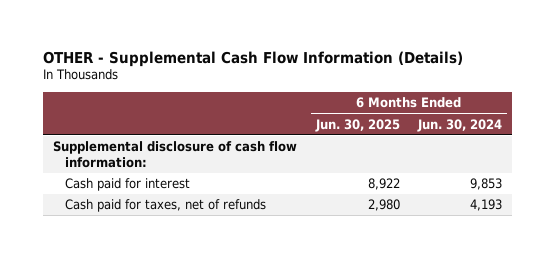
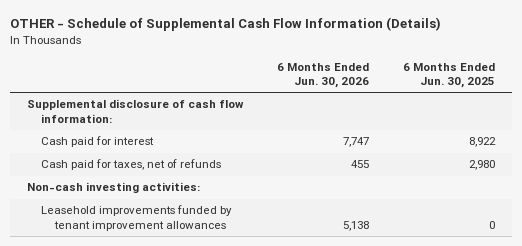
- OTHER - Supplemental Cash Flow Information (Details)
+ OTHER - Schedule of Supplemental Cash Flow Information (Details)
- | 6 Months Ended Jun. 30, 2025 | 6 Months Ended Jun. 30, 2024
+ | 6 Months Ended Jun. 30, 2026 | 6 Months Ended Jun. 30, 2025
+ Non-cash investing activities:
+ Leasehold improvements funded by tenant improvement allowances | 5,138 | 0

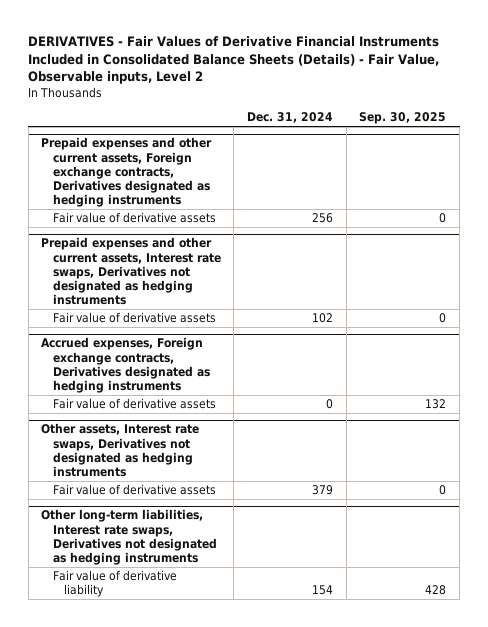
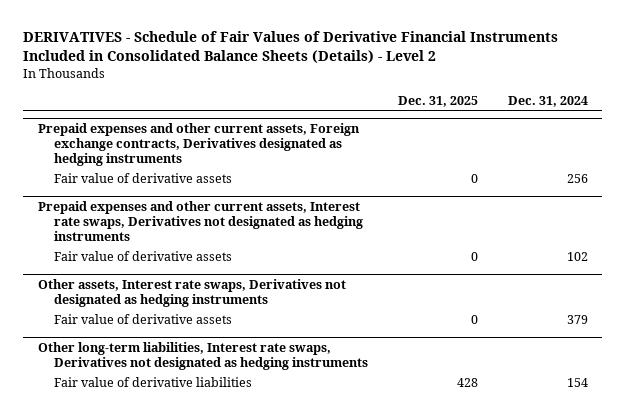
- DERIVATIVES - Fair Values of Derivative Financial Instruments Included in Consolidated Balance Sheets (Details) - Fair Value, Observable inputs, Level 2
+ DERIVATIVES - Schedule of Fair Values of Derivative Financial Instruments Included in Consolidated Balance Sheets (Details) - Level 2
- | Dec. 31, 2024 | Sep. 30, 2025
+ | Dec. 31, 2025 | Dec. 31, 2024
- Accrued expenses, Foreign exchange contracts, Derivatives designated as hedging instruments
- Fair value of derivative assets | 0 | 132
@ Other long-term liabilities, Interest rate swaps, Derivatives not designated as hedging instruments
- Fair value of derivative liability | 154 | 428
+ Fair value of derivative liabilities | 428 | 154

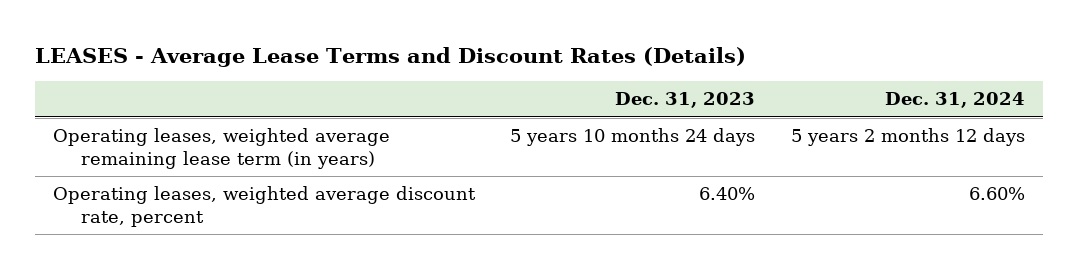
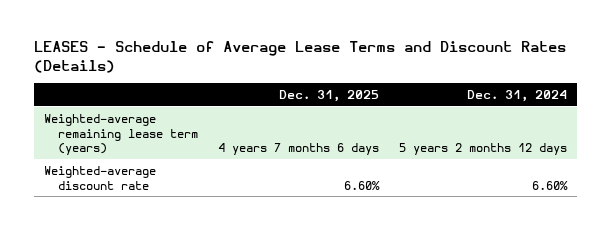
- LEASES - Average Lease Terms and Discount Rates (Details)
+ LEASES - Schedule of Average Lease Terms and Discount Rates (Details)
- | Dec. 31, 2023 | Dec. 31, 2024
+ | Dec. 31, 2025 | Dec. 31, 2024
- Operating leases, weighted average remaining lease term (in years) | 5 years 10 months 24 days | 5 years 2 months 12 days
- Operating leases, weighted average discount rate, percent | 6.40% | 6.60%
+ Weighted-average remaining lease term (years) | 4 years 7 months 6 days | 5 years 2 months 12 days
+ Weighted-average discount rate | 6.60% | 6.60%

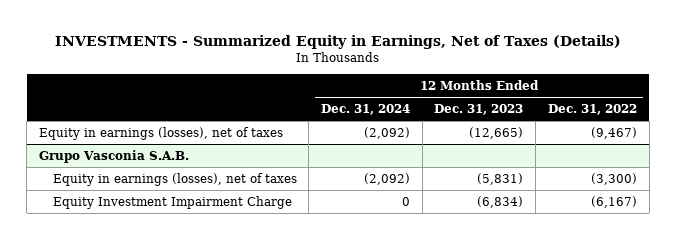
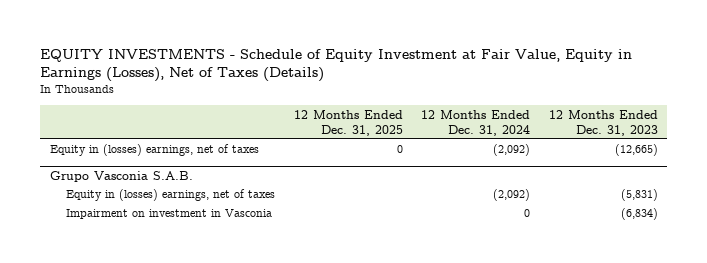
- INVESTMENTS - Summarized Equity in Earnings, Net of Taxes (Details)
+ EQUITY INVESTMENTS - Schedule of Equity Investment at Fair Value, Equity in Earnings (Losses), Net of Taxes (Details)
- | 12 Months Ended Dec. 31, 2024 | 12 Months Ended Dec. 31, 2023 | 12 Months Ended Dec. 31, 2022
+ | 12 Months Ended Dec. 31, 2025 | 12 Months Ended Dec. 31, 2024 | 12 Months Ended Dec. 31, 2023
- Equity in earnings (losses), net of taxes | (2,092) | (12,665) | (9,467)
+ Equity in (losses) earnings, net of taxes | 0 | (2,092) | (12,665)
@ Grupo Vasconia S.A.B.
- Equity in earnings (losses), net of taxes | (2,092) | (5,831) | (3,300)
- Equity Investment Impairment Charge | 0 | (6,834) | (6,167)
+ Equity in (losses) earnings, net of taxes | | (2,092) | (5,831)
+ Impairment on investment in Vasconia | | 0 | (6,834)

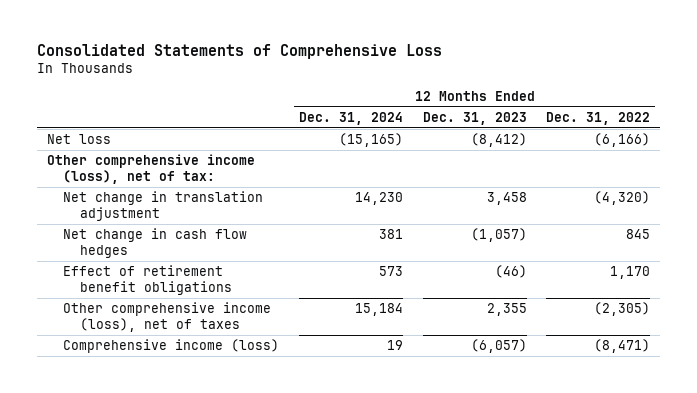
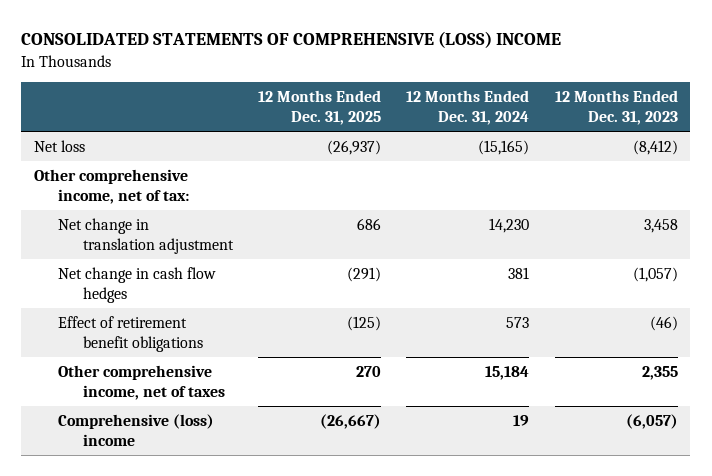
- Consolidated Statements of Comprehensive Loss
+ CONSOLIDATED STATEMENTS OF COMPREHENSIVE (LOSS) INCOME
- | 12 Months Ended Dec. 31, 2024 | 12 Months Ended Dec. 31, 2023 | 12 Months Ended Dec. 31, 2022
+ | 12 Months Ended Dec. 31, 2025 | 12 Months Ended Dec. 31, 2024 | 12 Months Ended Dec. 31, 2023
- Other comprehensive income (loss), net of tax:
+ Other comprehensive income, net of tax:
- Other comprehensive income (loss), net of taxes | 15,184 | 2,355 | (2,305)
- Comprehensive income (loss) | 19 | (6,057) | (8,471)
+ Other comprehensive income, net of taxes | 270 | 15,184 | 2,355
+ Comprehensive (loss) income | (26,667) | 19 | (6,057)

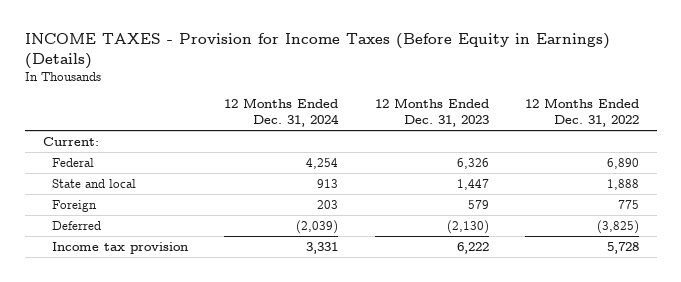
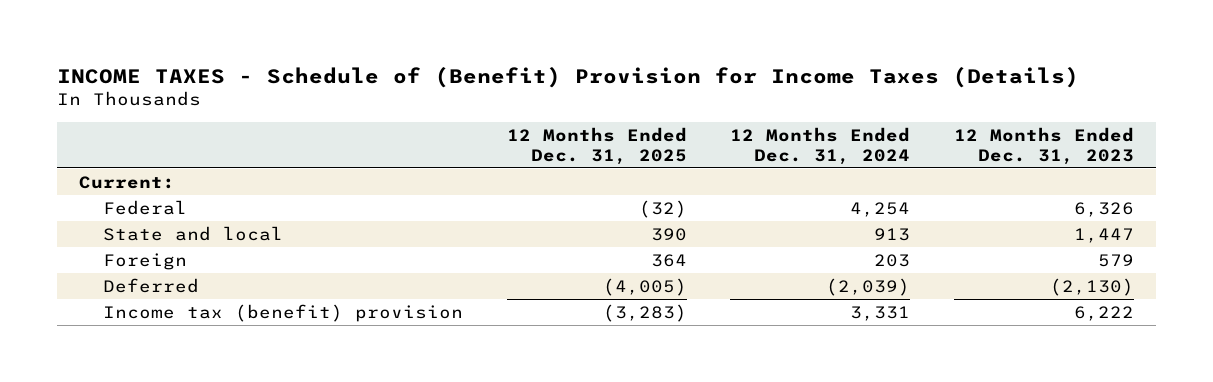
- INCOME TAXES - Provision for Income Taxes (Before Equity in Earnings) (Details)
+ INCOME TAXES - Schedule of (Benefit) Provision for Income Taxes (Details)
- | 12 Months Ended Dec. 31, 2024 | 12 Months Ended Dec. 31, 2023 | 12 Months Ended Dec. 31, 2022
+ | 12 Months Ended Dec. 31, 2025 | 12 Months Ended Dec. 31, 2024 | 12 Months Ended Dec. 31, 2023
- Income tax provision | 3,331 | 6,222 | 5,728
+ Income tax (benefit) provision | (3,283) | 3,331 | 6,222

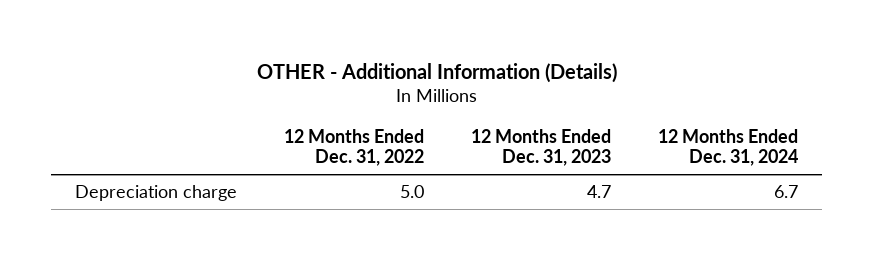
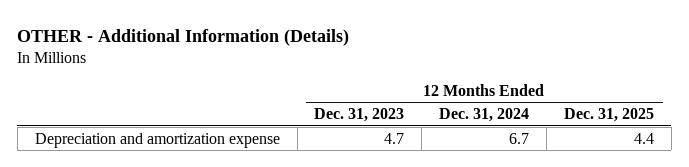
- | 12 Months Ended Dec. 31, 2022 | 12 Months Ended Dec. 31, 2023 | 12 Months Ended Dec. 31, 2024
+ | 12 Months Ended Dec. 31, 2023 | 12 Months Ended Dec. 31, 2024 | 12 Months Ended Dec. 31, 2025
- Depreciation charge | 5.0 | 4.7 | 6.7
+ Depreciation and amortization expense | 4.7 | 6.7 | 4.4

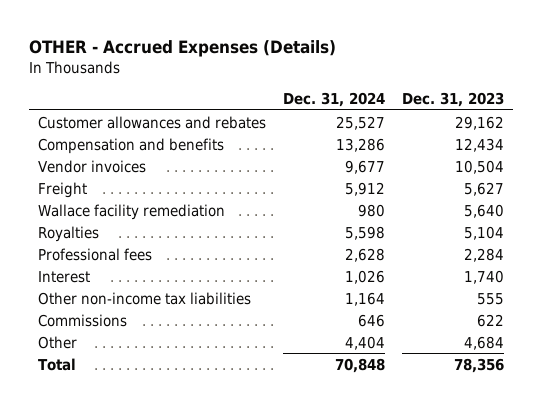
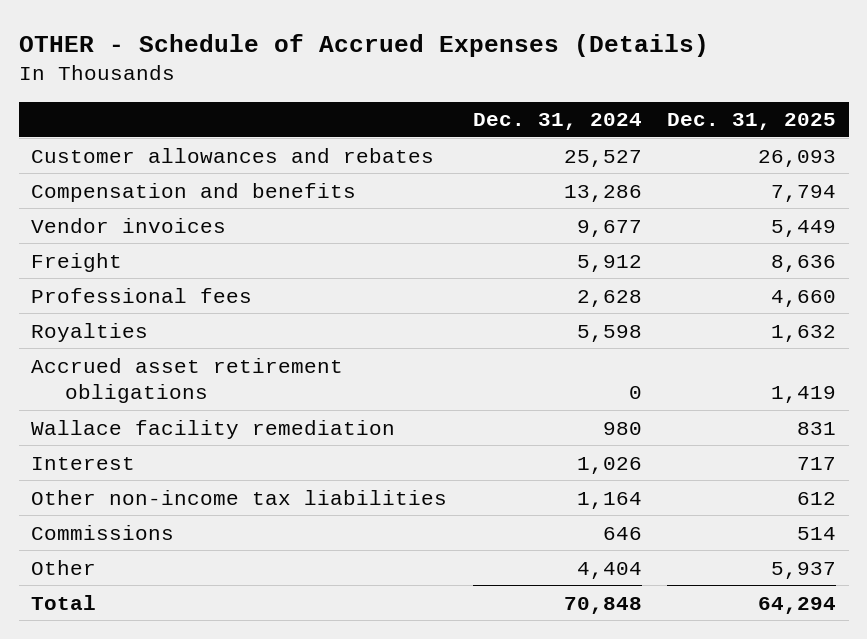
- OTHER - Accrued Expenses (Details)
+ OTHER - Schedule of Accrued Expenses (Details)
- | Dec. 31, 2024 | Dec. 31, 2023
+ | Dec. 31, 2024 | Dec. 31, 2025
moved down: Royalties | 5,598 | 1,632
+ Accrued asset retirement obligations | 0 | 1,419
moved down: Wallace facility remediation | 980 | 831

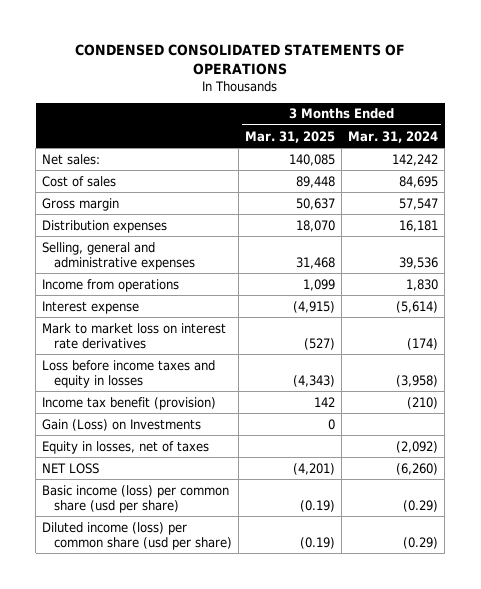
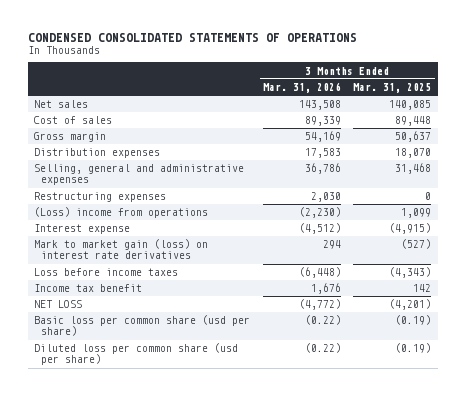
- | 3 Months Ended Mar. 31, 2025 | 3 Months Ended Mar. 31, 2024
+ | 3 Months Ended Mar. 31, 2026 | 3 Months Ended Mar. 31, 2025
- Net sales: | 140,085 | 142,242
+ Net sales | 143,508 | 140,085
- Income from operations | 1,099 | 1,830
+ Restructuring expenses | 2,030 | 0
+ (Loss) income from operations | (2,230) | 1,099
- Mark to market loss on interest rate derivatives | (527) | (174)
- Loss before income taxes and equity in losses | (4,343) | (3,958)
- Income tax benefit (provision) | 142 | (210)
- Gain (Loss) on Investments | 0 |
- Equity in losses, net of taxes | | (2,092)
+ Mark to market gain (loss) on interest rate derivatives | 294 | (527)
+ Loss before income taxes | (6,448) | (4,343)
+ Income tax benefit | 1,676 | 142
- Basic income (loss) per common share (usd per share) | (0.19) | (0.29)
- Diluted income (loss) per common share (usd per share) | (0.19) | (0.29)
+ Basic loss per common share (usd per share) | (0.22) | (0.19)
+ Diluted loss per common share (usd per share) | (0.22) | (0.19)

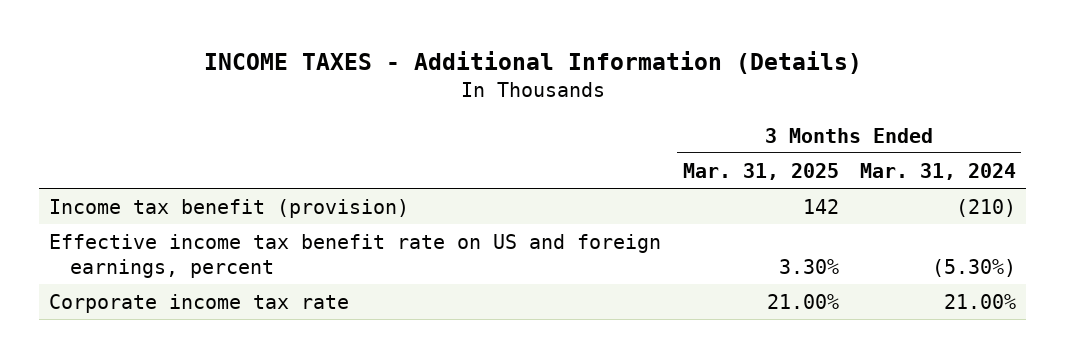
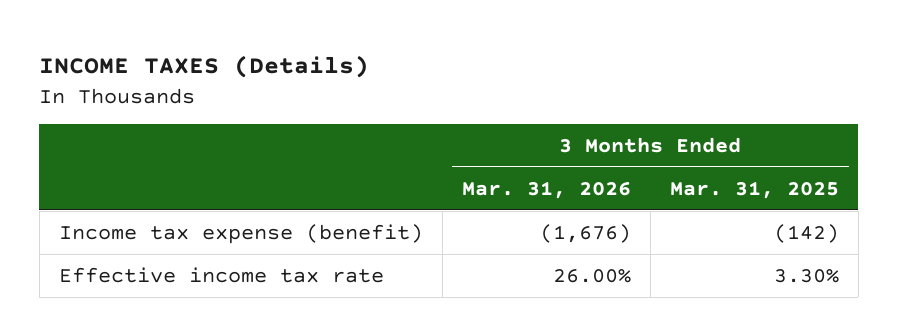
- INCOME TAXES - Additional Information (Details)
+ INCOME TAXES (Details)
- | 3 Months Ended Mar. 31, 2025 | 3 Months Ended Mar. 31, 2024
+ | 3 Months Ended Mar. 31, 2026 | 3 Months Ended Mar. 31, 2025
- Income tax benefit (provision) | 142 | (210)
- Effective income tax benefit rate on US and foreign earnings, percent | 3.30% | (5.30%)
- Corporate income tax rate | 21.00% | 21.00%
+ Income tax expense (benefit) | (1,676) | (142)
+ Effective income tax rate | 26.00% | 3.30%

